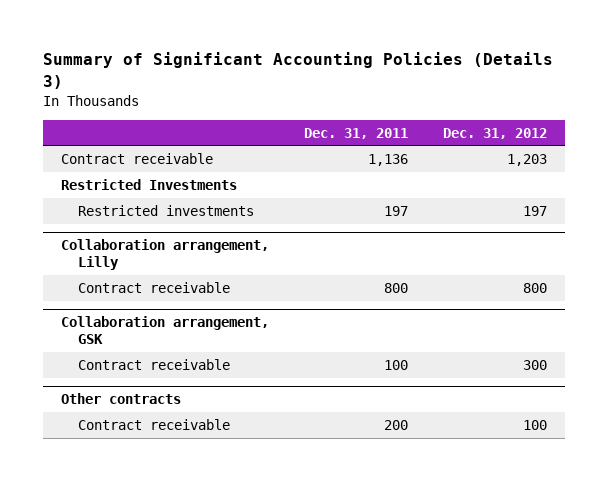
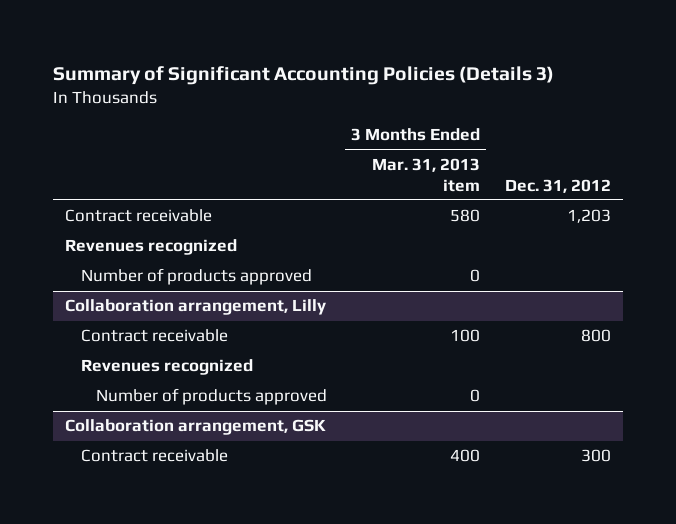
- | Dec. 31, 2011 | Dec. 31, 2012
+ | 3 Months Ended Mar. 31, 2013 item | Dec. 31, 2012
- Restricted Investments
- Restricted investments | 197 | 197
+ Revenues recognized
+ Number of products approved | 0 |
@ Collaboration arrangement, Lilly
+ Revenues recognized
+ Number of products approved | 0 |
- Other contracts
- Contract receivable | 200 | 100

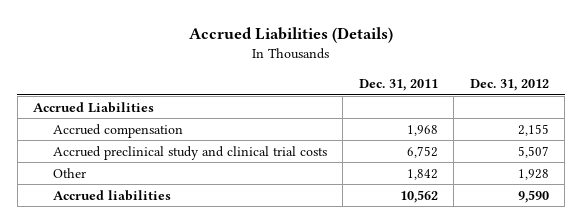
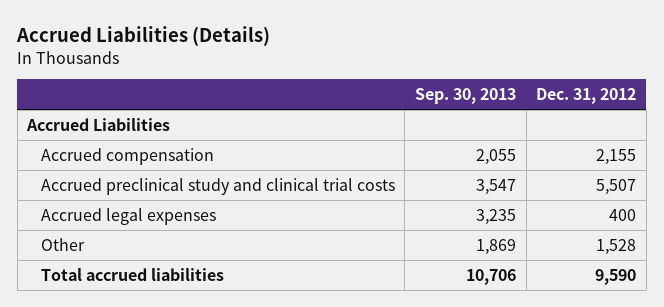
- | Dec. 31, 2011 | Dec. 31, 2012
+ | Sep. 30, 2013 | Dec. 31, 2012
- Other | 1,842 | 1,928
- Accrued liabilities | 10,562 | 9,590
+ Accrued legal expenses | 3,235 | 400
+ Other | 1,869 | 1,528
+ Total accrued liabilities | 10,706 | 9,590

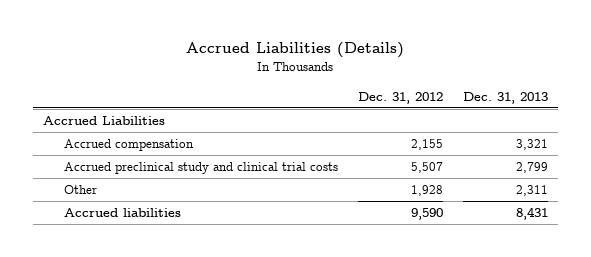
- | Sep. 30, 2013 | Dec. 31, 2012
+ | Dec. 31, 2012 | Dec. 31, 2013
- Accrued legal expenses | 3,235 | 400
- Other | 1,869 | 1,528
- Total accrued liabilities | 10,706 | 9,590
+ Other | 1,928 | 2,311
+ Accrued liabilities | 9,590 | 8,431

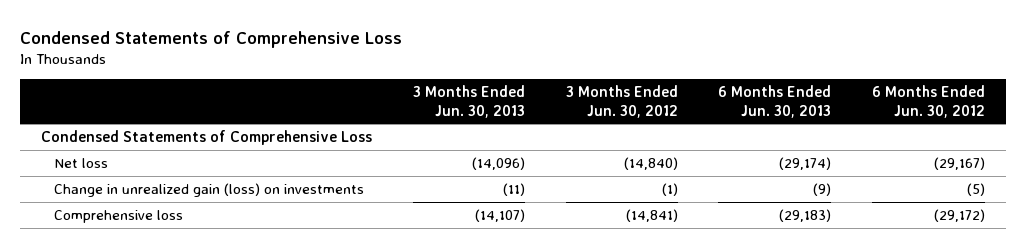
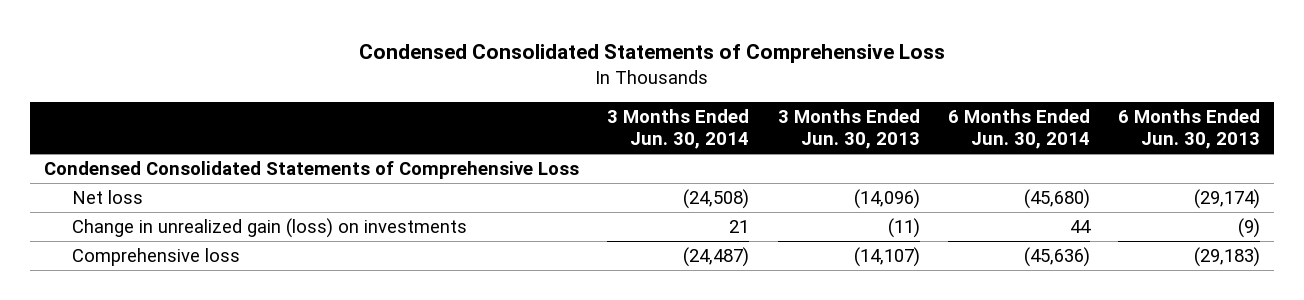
- Condensed Statements of Comprehensive Loss
+ Condensed Consolidated Statements of Comprehensive Loss
- | 3 Months Ended Jun. 30, 2013 | 3 Months Ended Jun. 30, 2012 | 6 Months Ended Jun. 30, 2013 | 6 Months Ended Jun. 30, 2012
+ | 3 Months Ended Jun. 30, 2014 | 3 Months Ended Jun. 30, 2013 | 6 Months Ended Jun. 30, 2014 | 6 Months Ended Jun. 30, 2013
- Condensed Statements of Comprehensive Loss
+ Condensed Consolidated Statements of Comprehensive Loss

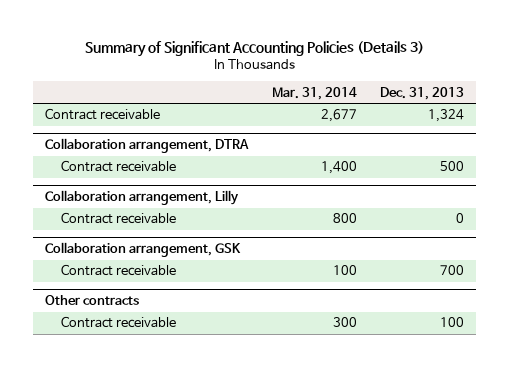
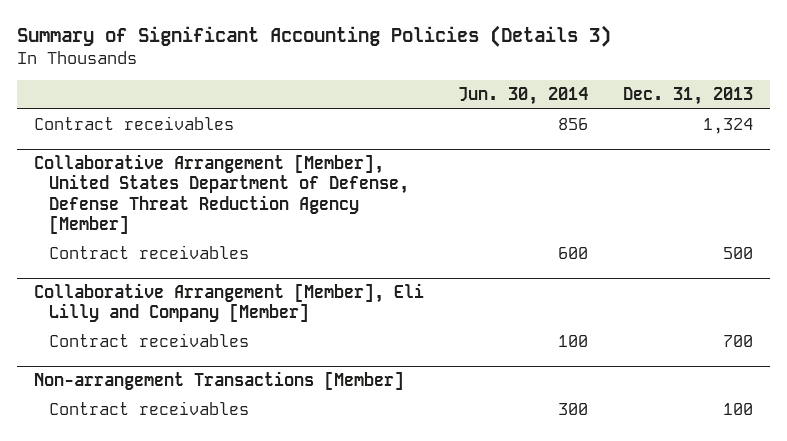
- | Mar. 31, 2014 | Dec. 31, 2013
+ | Jun. 30, 2014 | Dec. 31, 2013
- Contract receivable | 2,677 | 1,324
- Collaboration arrangement, DTRA
- Contract receivable | 1,400 | 500
- Collaboration arrangement, Lilly
- Contract receivable | 800 | 0
- Collaboration arrangement, GSK
- Contract receivable | 100 | 700
- Other contracts
- Contract receivable | 300 | 100
+ Contract receivables | 856 | 1,324
+ Collaborative Arrangement [Member], United States Department of Defense, Defense Threat Reduction Agency [Member]
+ Contract receivables | 600 | 500
+ Collaborative Arrangement [Member], Eli Lilly and Company [Member]
+ Contract receivables | 100 | 700
+ Non-arrangement Transactions [Member]
+ Contract receivables | 300 | 100

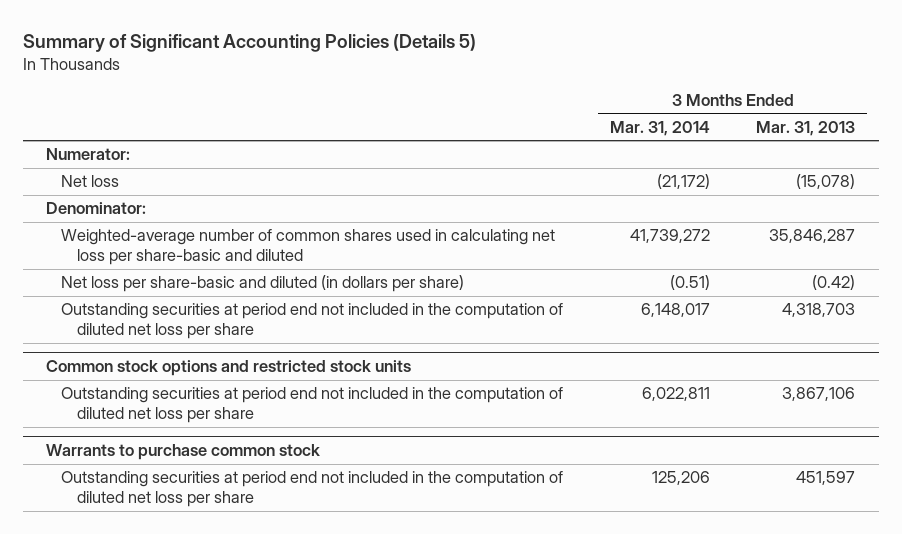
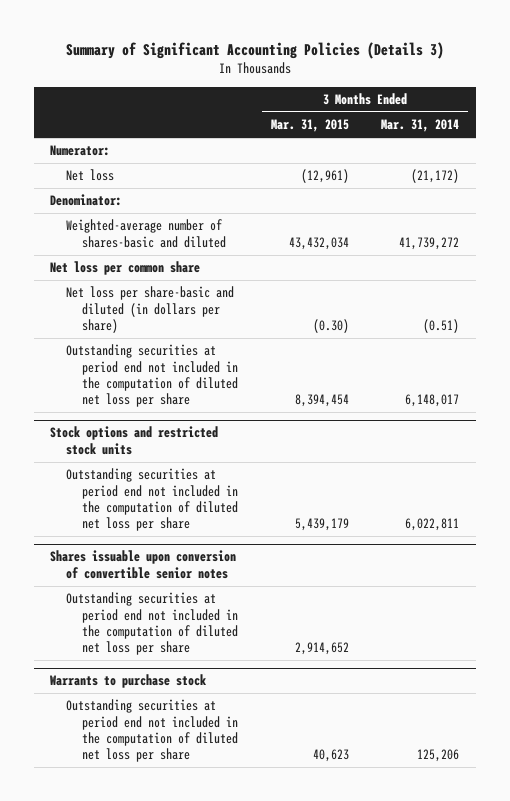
- Summary of Significant Accounting Policies (Details 5)
+ Summary of Significant Accounting Policies (Details 3)
- | 3 Months Ended Mar. 31, 2014 | 3 Months Ended Mar. 31, 2013
+ | 3 Months Ended Mar. 31, 2015 | 3 Months Ended Mar. 31, 2014
- Weighted-average number of common shares used in calculating net loss per share-basic and diluted | 41,739,272 | 35,846,287
+ Weighted-average number of shares-basic and diluted | 43,432,034 | 41,739,272
+ Net loss per common share
- Common stock options and restricted stock units
+ Stock options and restricted stock units
- Warrants to purchase common stock
+ Shares issuable upon conversion of convertible senior notes
+ Outstanding securities at period end not included in the computation of diluted net loss per share | 2,914,652 |
+ Warrants to purchase stock

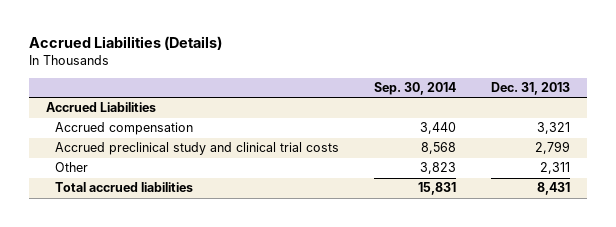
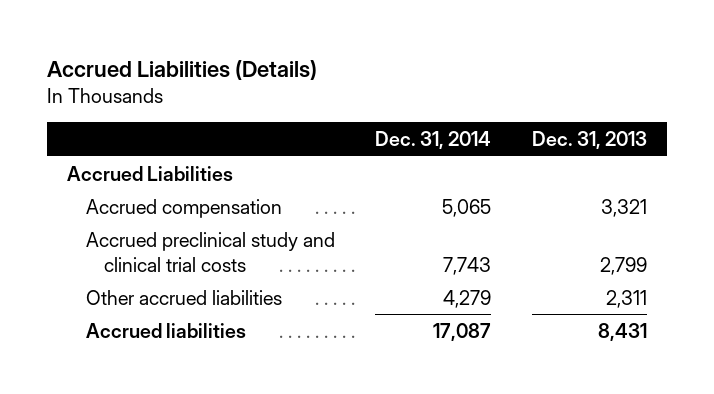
- | Sep. 30, 2014 | Dec. 31, 2013
+ | Dec. 31, 2014 | Dec. 31, 2013
- Other | 3,823 | 2,311
- Total accrued liabilities | 15,831 | 8,431
+ Other accrued liabilities | 4,279 | 2,311
+ Accrued liabilities | 17,087 | 8,431

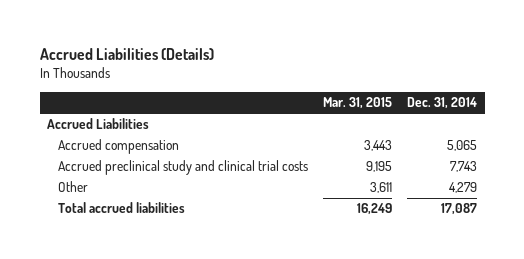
- | Dec. 31, 2014 | Dec. 31, 2013
+ | Mar. 31, 2015 | Dec. 31, 2014
- Other accrued liabilities | 4,279 | 2,311
- Accrued liabilities | 17,087 | 8,431
+ Other | 3,611 | 4,279
+ Total accrued liabilities | 16,249 | 17,087

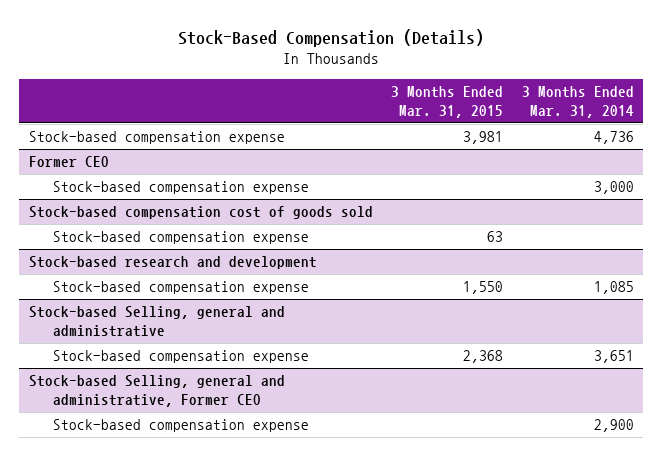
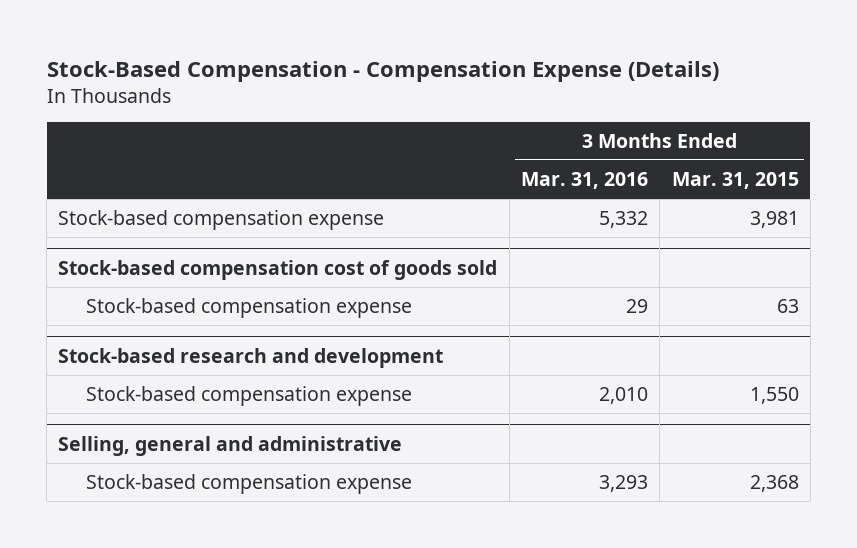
- Stock-Based Compensation (Details)
+ Stock-Based Compensation - Compensation Expense (Details)
- | 3 Months Ended Mar. 31, 2015 | 3 Months Ended Mar. 31, 2014
+ | 3 Months Ended Mar. 31, 2016 | 3 Months Ended Mar. 31, 2015
- Former CEO
- Stock-based compensation expense | | 3,000
- Stock-based Selling, general and administrative
+ Selling, general and administrative
- Stock-based Selling, general and administrative, Former CEO
- Stock-based compensation expense | | 2,900

